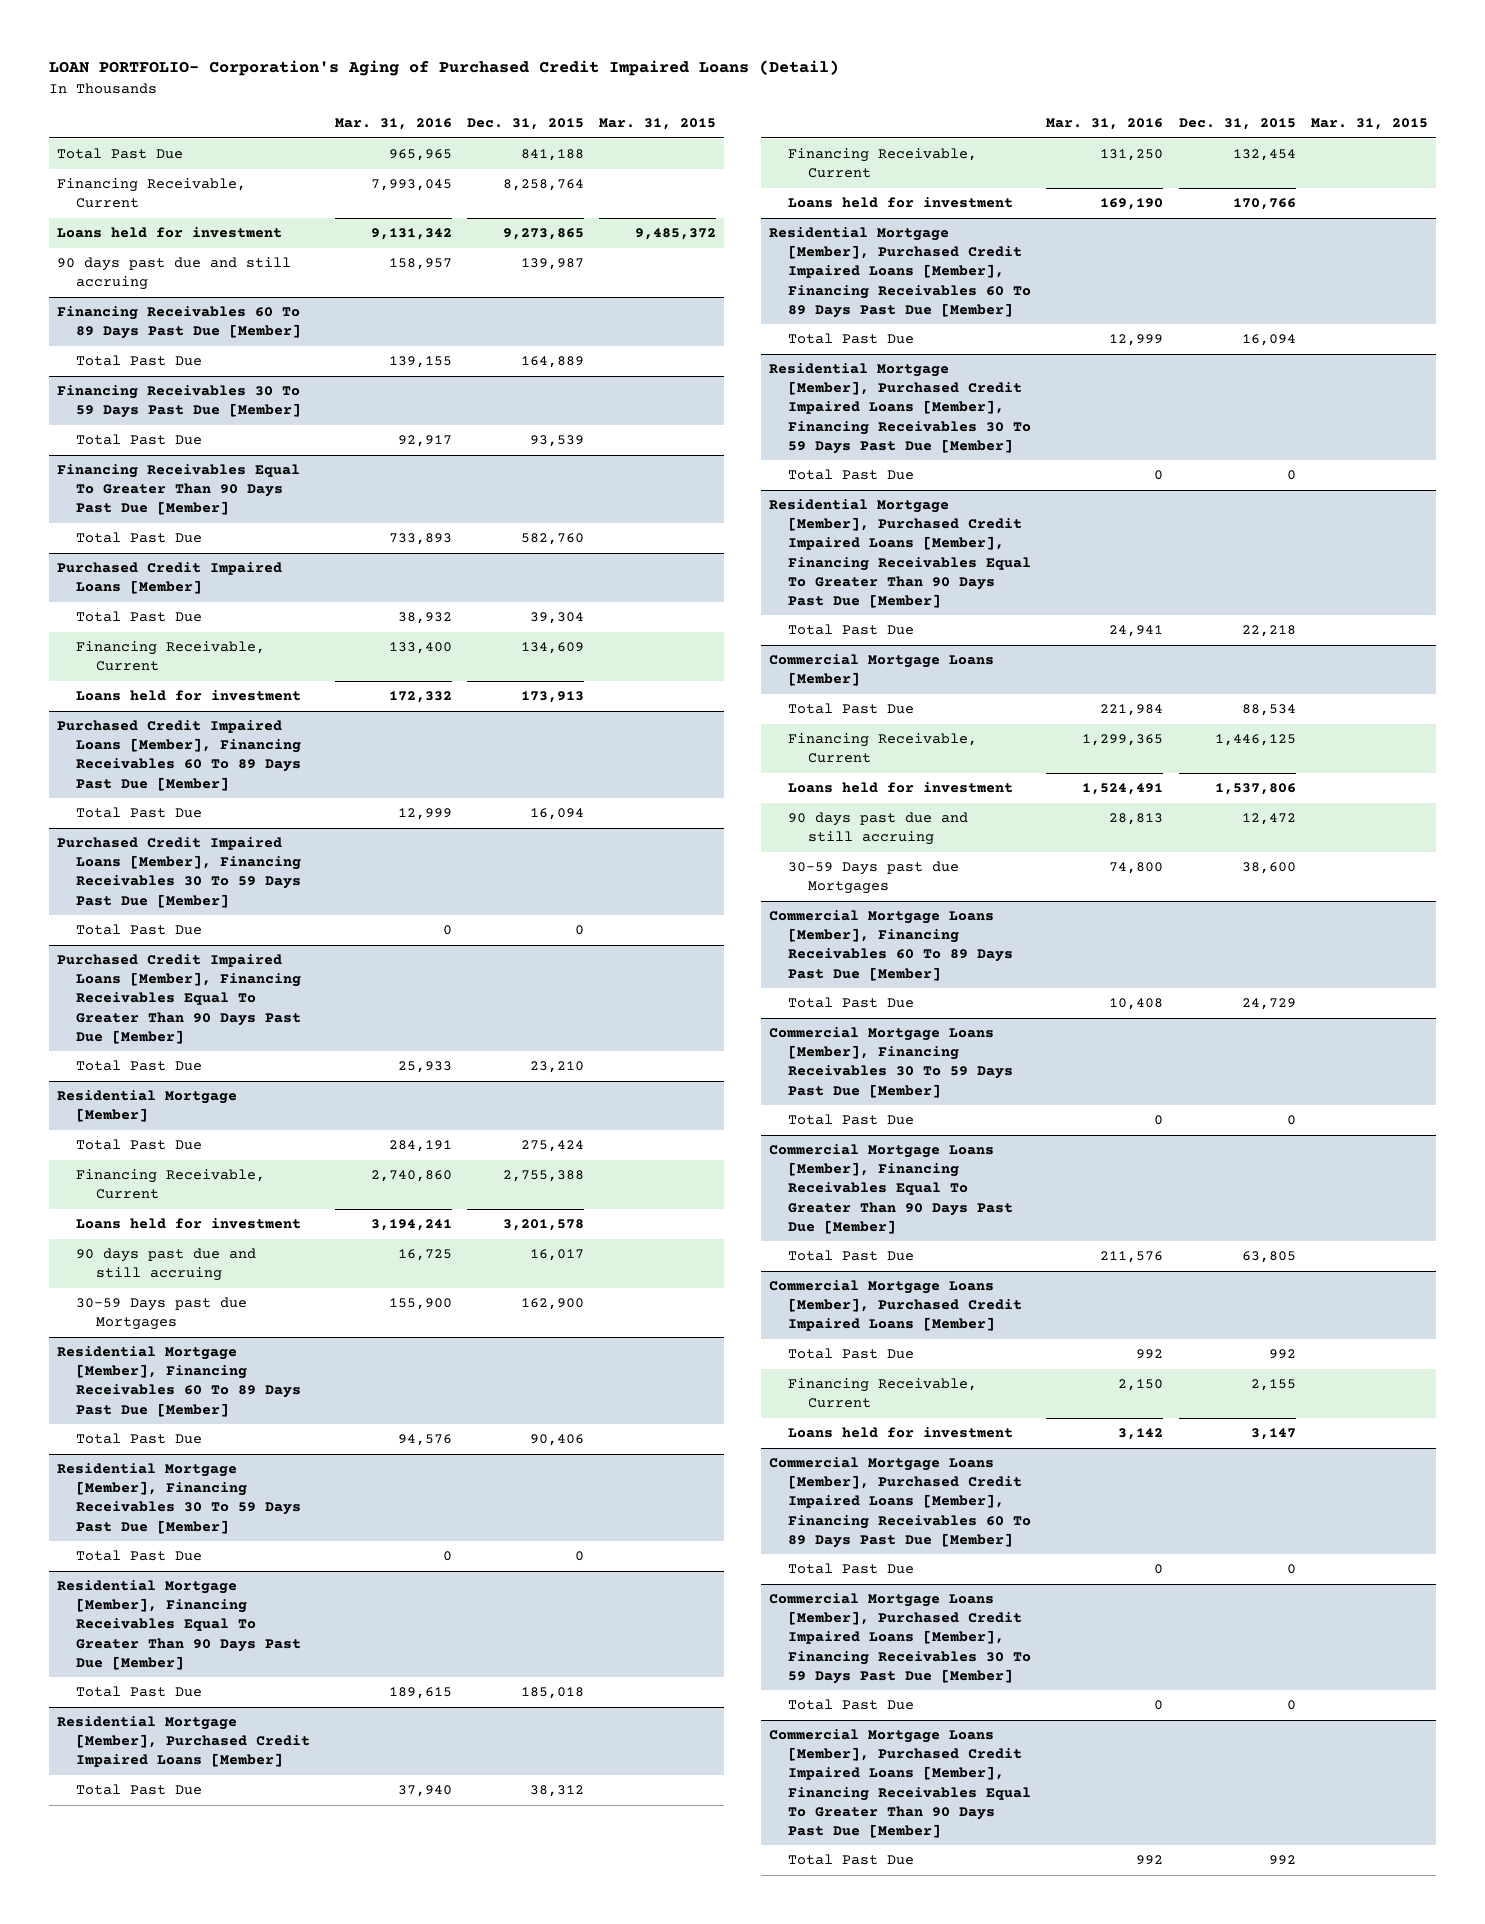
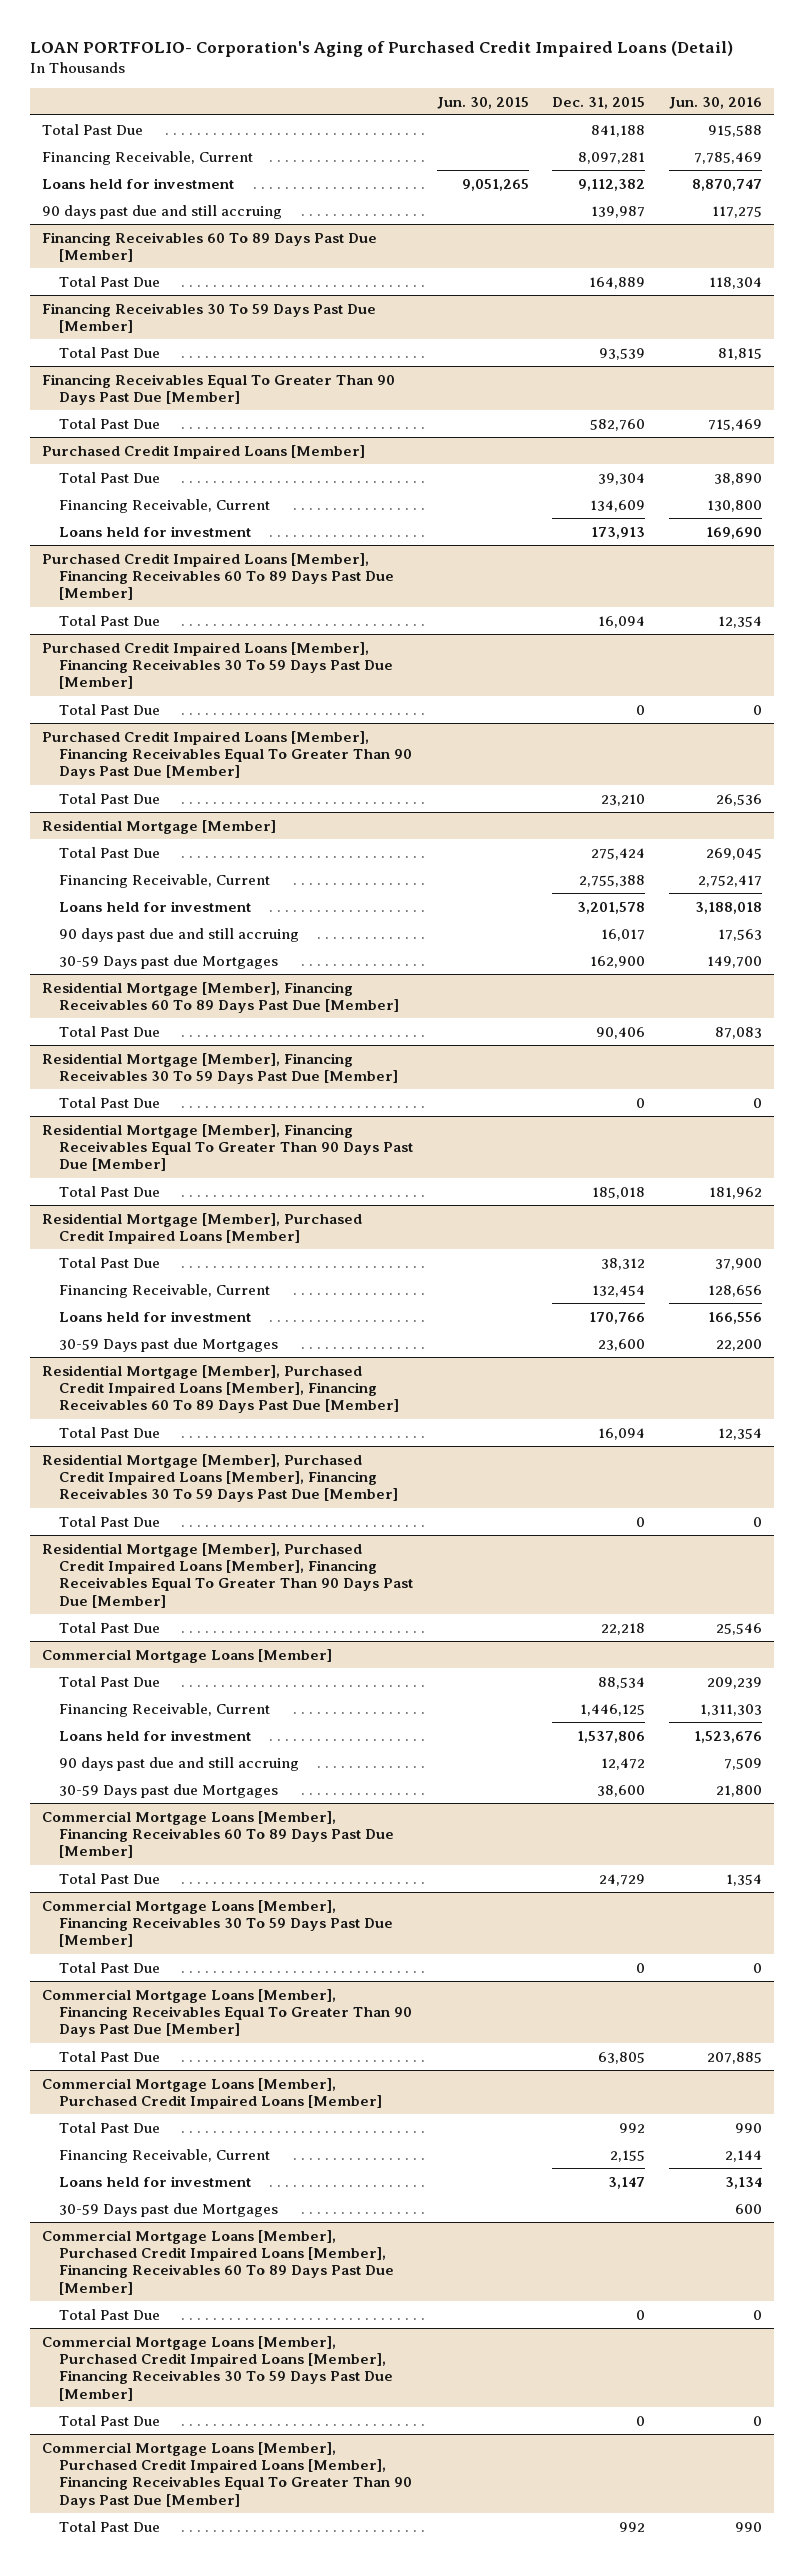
- | Mar. 31, 2016 | Dec. 31, 2015 | Mar. 31, 2015
+ | Jun. 30, 2015 | Dec. 31, 2015 | Jun. 30, 2016
- Financing Receivable, Current | 7,993,045 | 8,258,764 |
- Loans held for investment | 9,131,342 | 9,273,865 | 9,485,372
+ Financing Receivable, Current | | 8,097,281 | 7,785,469
+ Loans held for investment | 9,051,265 | 9,112,382 | 8,870,747
@ Residential Mortgage [Member], Purchased Credit Impaired Loans [Member]
+ 30-59 Days past due Mortgages | | 23,600 | 22,200
@ Commercial Mortgage Loans [Member], Purchased Credit Impaired Loans [Member]
+ 30-59 Days past due Mortgages | | | 600

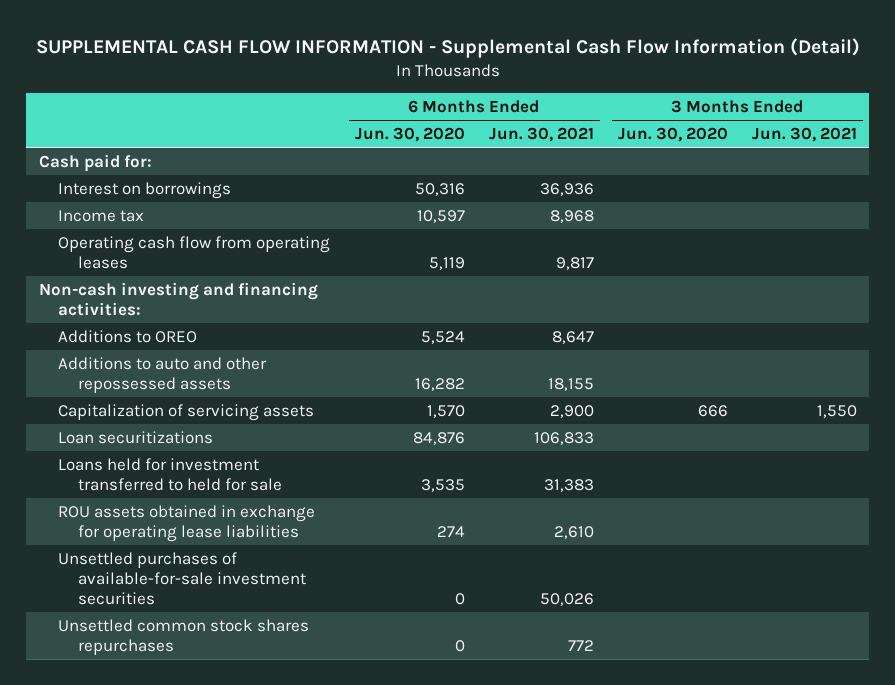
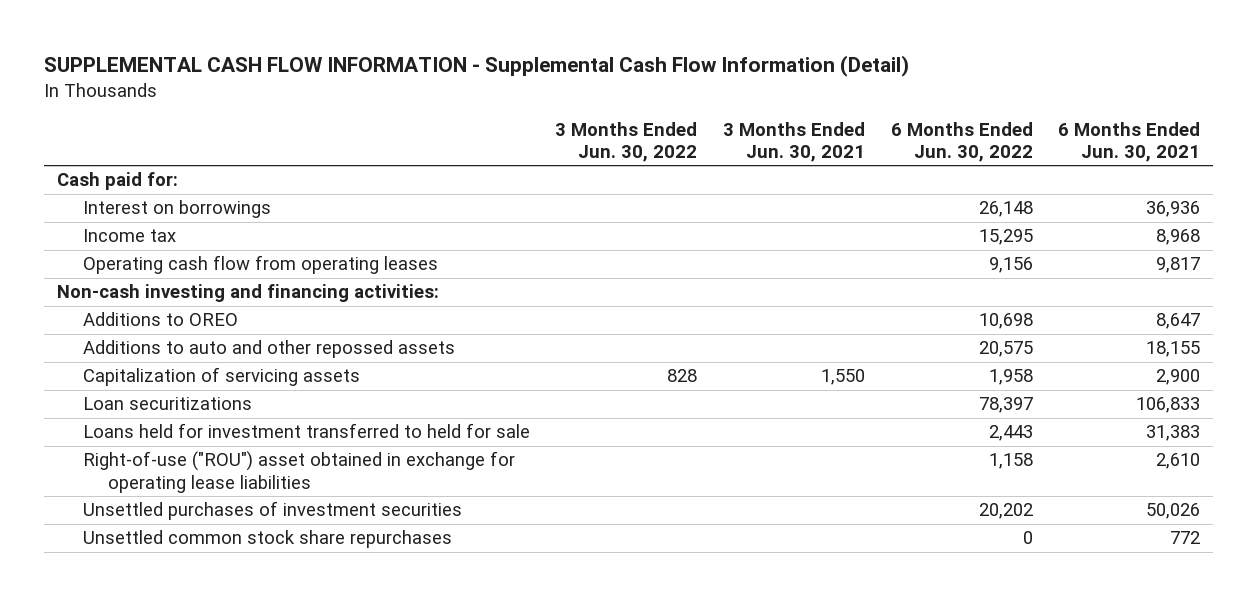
- | 6 Months Ended Jun. 30, 2020 | 6 Months Ended Jun. 30, 2021 | 3 Months Ended Jun. 30, 2020 | 3 Months Ended Jun. 30, 2021
+ | 3 Months Ended Jun. 30, 2022 | 3 Months Ended Jun. 30, 2021 | 6 Months Ended Jun. 30, 2022 | 6 Months Ended Jun. 30, 2021
- Additions to auto and other repossessed assets | 16,282 | 18,155 | |
+ Additions to auto and other repossed assets | | | 20,575 | 18,155
- ROU assets obtained in exchange for operating lease liabilities | 274 | 2,610 | |
- Unsettled purchases of available-for-sale investment securities | 0 | 50,026 | |
- Unsettled common stock shares repurchases | 0 | 772 | |
+ Right-of-use ("ROU") asset obtained in exchange for operating lease liabilities | | | 1,158 | 2,610
+ Unsettled purchases of investment securities | | | 20,202 | 50,026
+ Unsettled common stock share repurchases | | | 0 | 772

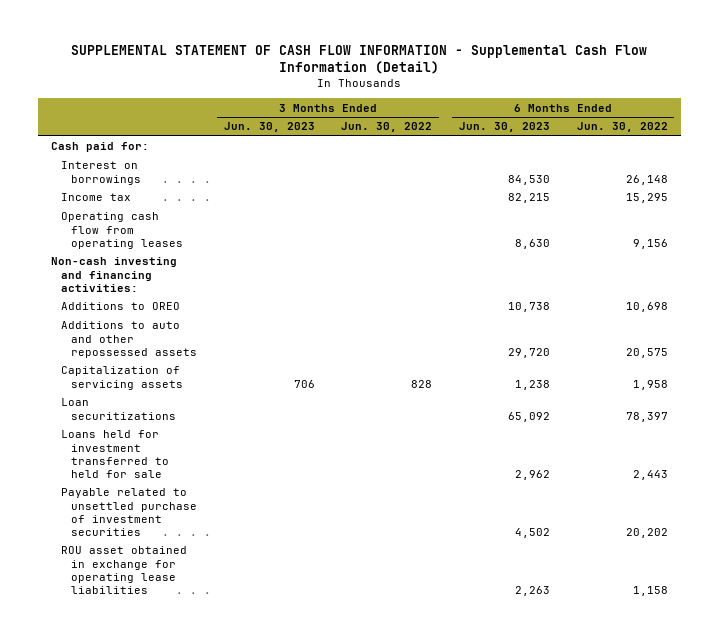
- SUPPLEMENTAL CASH FLOW INFORMATION - Supplemental Cash Flow Information (Detail)
+ SUPPLEMENTAL STATEMENT OF CASH FLOW INFORMATION - Supplemental Cash Flow Information (Detail)
- | 3 Months Ended Jun. 30, 2022 | 3 Months Ended Jun. 30, 2021 | 6 Months Ended Jun. 30, 2022 | 6 Months Ended Jun. 30, 2021
+ | 3 Months Ended Jun. 30, 2023 | 3 Months Ended Jun. 30, 2022 | 6 Months Ended Jun. 30, 2023 | 6 Months Ended Jun. 30, 2022
- Additions to auto and other repossed assets | | | 20,575 | 18,155
+ Additions to auto and other repossessed assets | | | 29,720 | 20,575
- Right-of-use ("ROU") asset obtained in exchange for operating lease liabilities | | | 1,158 | 2,610
- Unsettled purchases of investment securities | | | 20,202 | 50,026
- Unsettled common stock share repurchases | | | 0 | 772
+ Payable related to unsettled purchase of investment securities | | | 4,502 | 20,202
+ ROU asset obtained in exchange for operating lease liabilities | | | 2,263 | 1,158

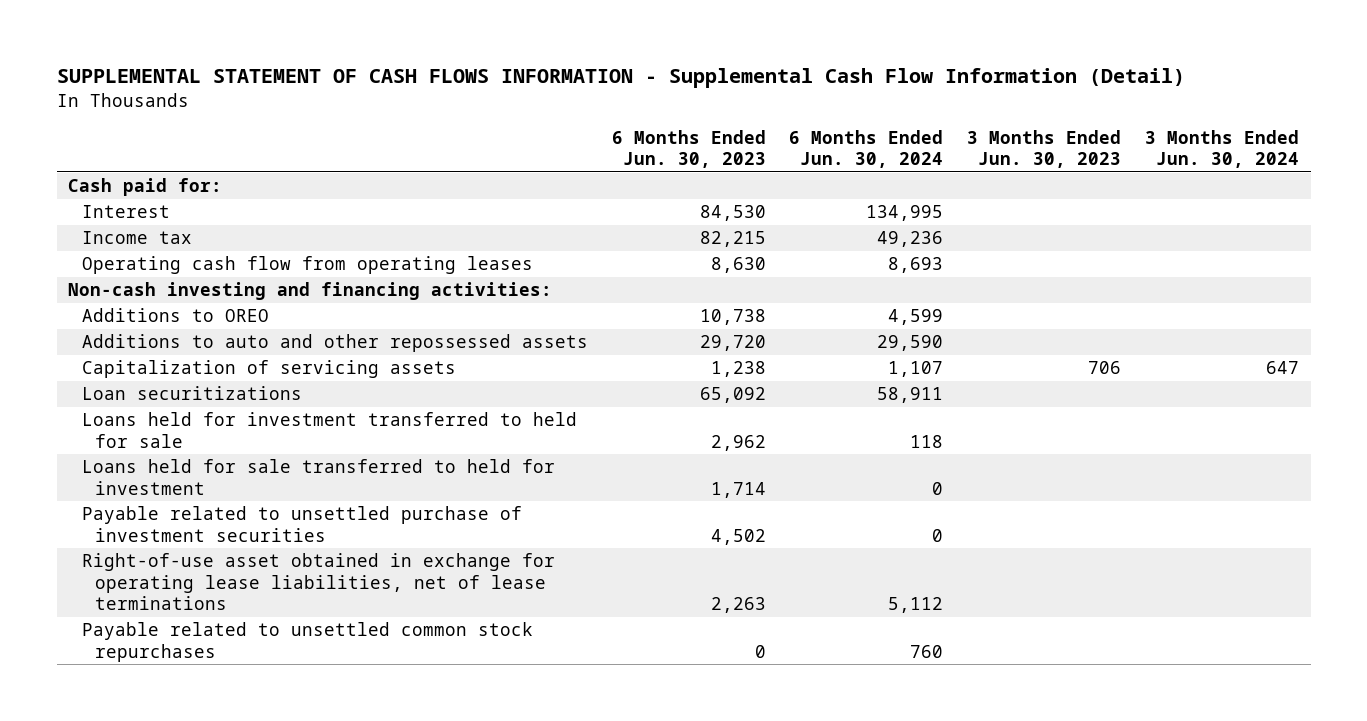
- SUPPLEMENTAL STATEMENT OF CASH FLOW INFORMATION - Supplemental Cash Flow Information (Detail)
+ SUPPLEMENTAL STATEMENT OF CASH FLOWS INFORMATION - Supplemental Cash Flow Information (Detail)
- | 3 Months Ended Jun. 30, 2023 | 3 Months Ended Jun. 30, 2022 | 6 Months Ended Jun. 30, 2023 | 6 Months Ended Jun. 30, 2022
+ | 6 Months Ended Jun. 30, 2023 | 6 Months Ended Jun. 30, 2024 | 3 Months Ended Jun. 30, 2023 | 3 Months Ended Jun. 30, 2024
- Interest on borrowings | | | 84,530 | 26,148
+ Interest | 84,530 | 134,995 | |
+ Loans held for sale transferred to held for investment | 1,714 | 0 | |
- ROU asset obtained in exchange for operating lease liabilities | | | 2,263 | 1,158
+ Right-of-use asset obtained in exchange for operating lease liabilities, net of lease terminations | 2,263 | 5,112 | |
+ Payable related to unsettled common stock repurchases | 0 | 760 | |

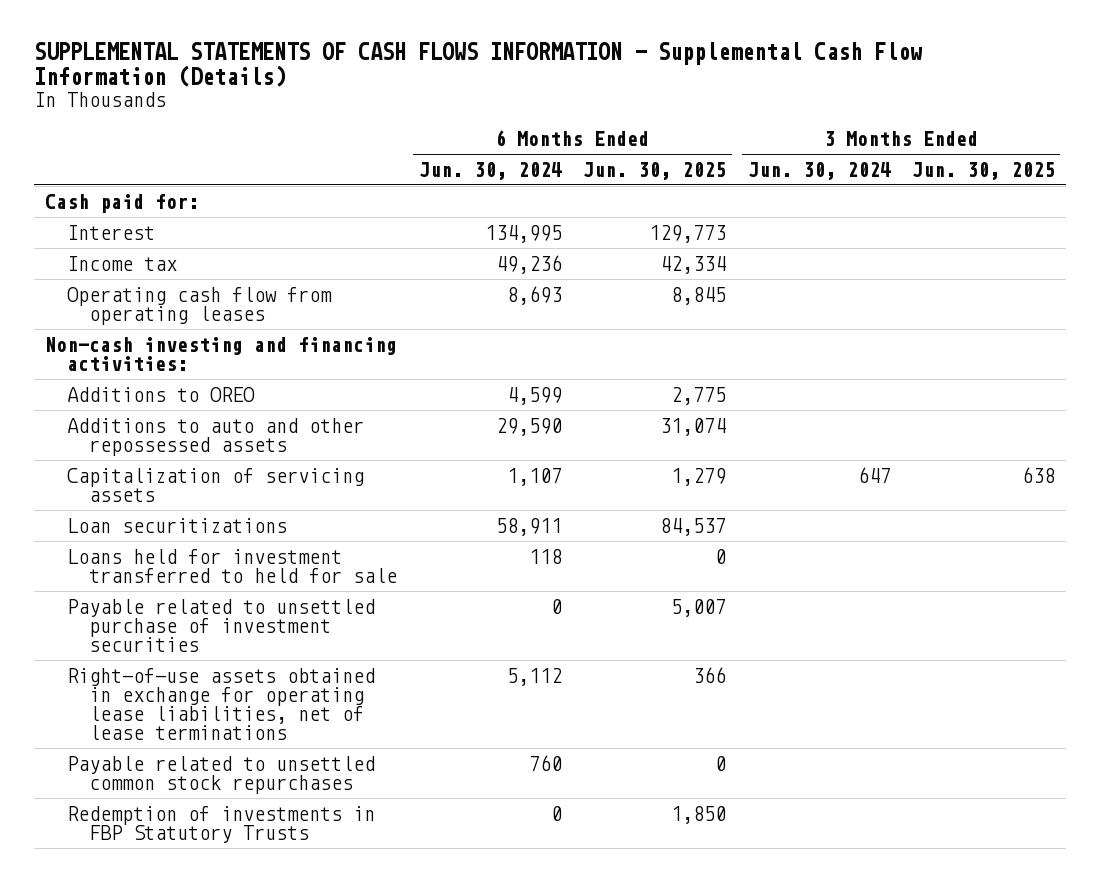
- SUPPLEMENTAL STATEMENT OF CASH FLOWS INFORMATION - Supplemental Cash Flow Information (Detail)
+ SUPPLEMENTAL STATEMENTS OF CASH FLOWS INFORMATION - Supplemental Cash Flow Information (Details)
- | 6 Months Ended Jun. 30, 2023 | 6 Months Ended Jun. 30, 2024 | 3 Months Ended Jun. 30, 2023 | 3 Months Ended Jun. 30, 2024
+ | 6 Months Ended Jun. 30, 2024 | 6 Months Ended Jun. 30, 2025 | 3 Months Ended Jun. 30, 2024 | 3 Months Ended Jun. 30, 2025
- Loans held for sale transferred to held for investment | 1,714 | 0 | |
- Right-of-use asset obtained in exchange for operating lease liabilities, net of lease terminations | 2,263 | 5,112 | |
+ Right-of-use assets obtained in exchange for operating lease liabilities, net of lease terminations | 5,112 | 366 | |
+ Redemption of investments in FBP Statutory Trusts | 0 | 1,850 | |

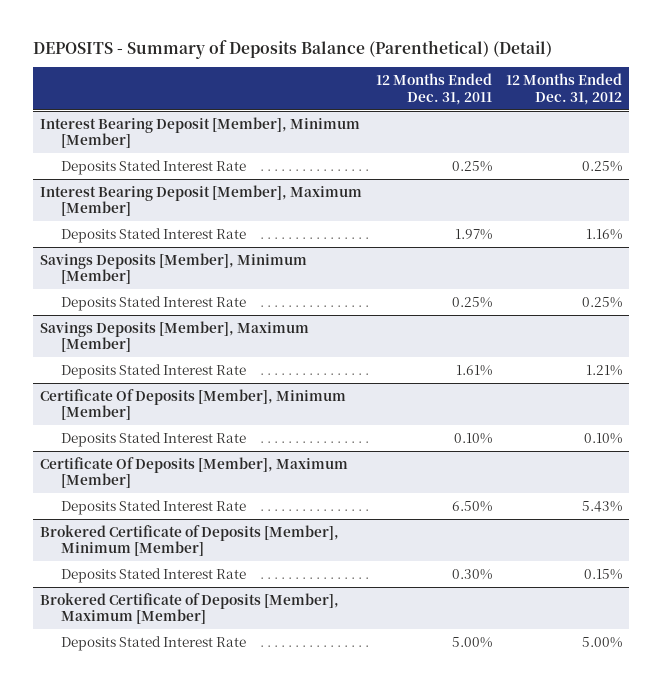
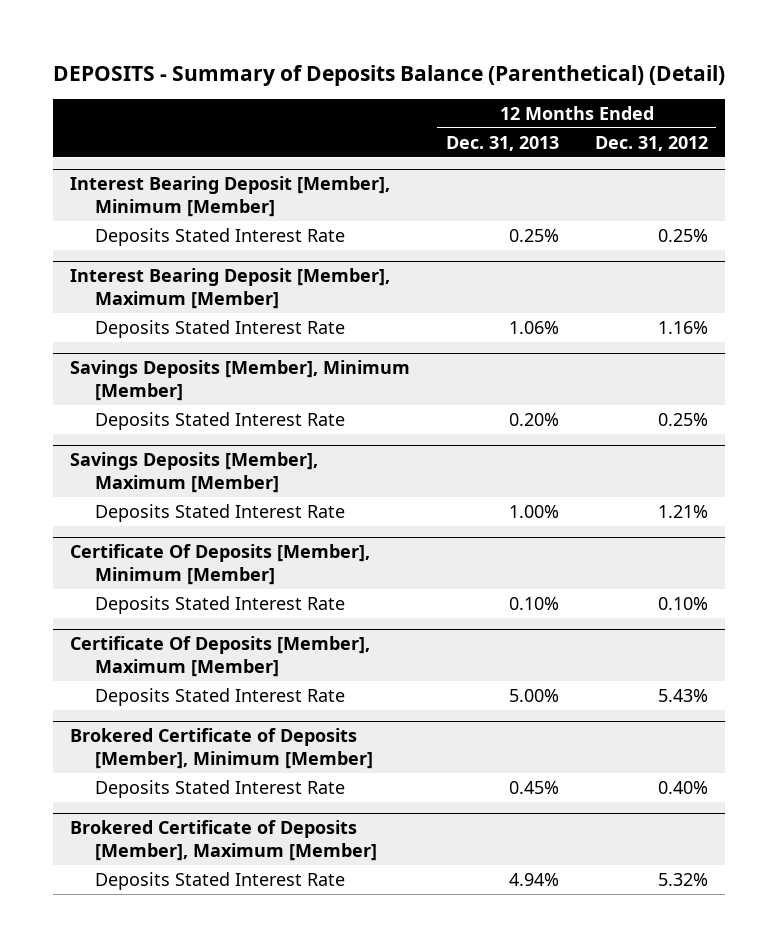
- | 12 Months Ended Dec. 31, 2011 | 12 Months Ended Dec. 31, 2012
+ | 12 Months Ended Dec. 31, 2013 | 12 Months Ended Dec. 31, 2012
@ Brokered Certificate of Deposits [Member], Minimum [Member]
- Deposits Stated Interest Rate | 0.30% | 0.15%
+ Deposits Stated Interest Rate | 0.45% | 0.40%
@ Brokered Certificate of Deposits [Member], Maximum [Member]
- Deposits Stated Interest Rate | 5.00% | 5.00%
+ Deposits Stated Interest Rate | 4.94% | 5.32%

